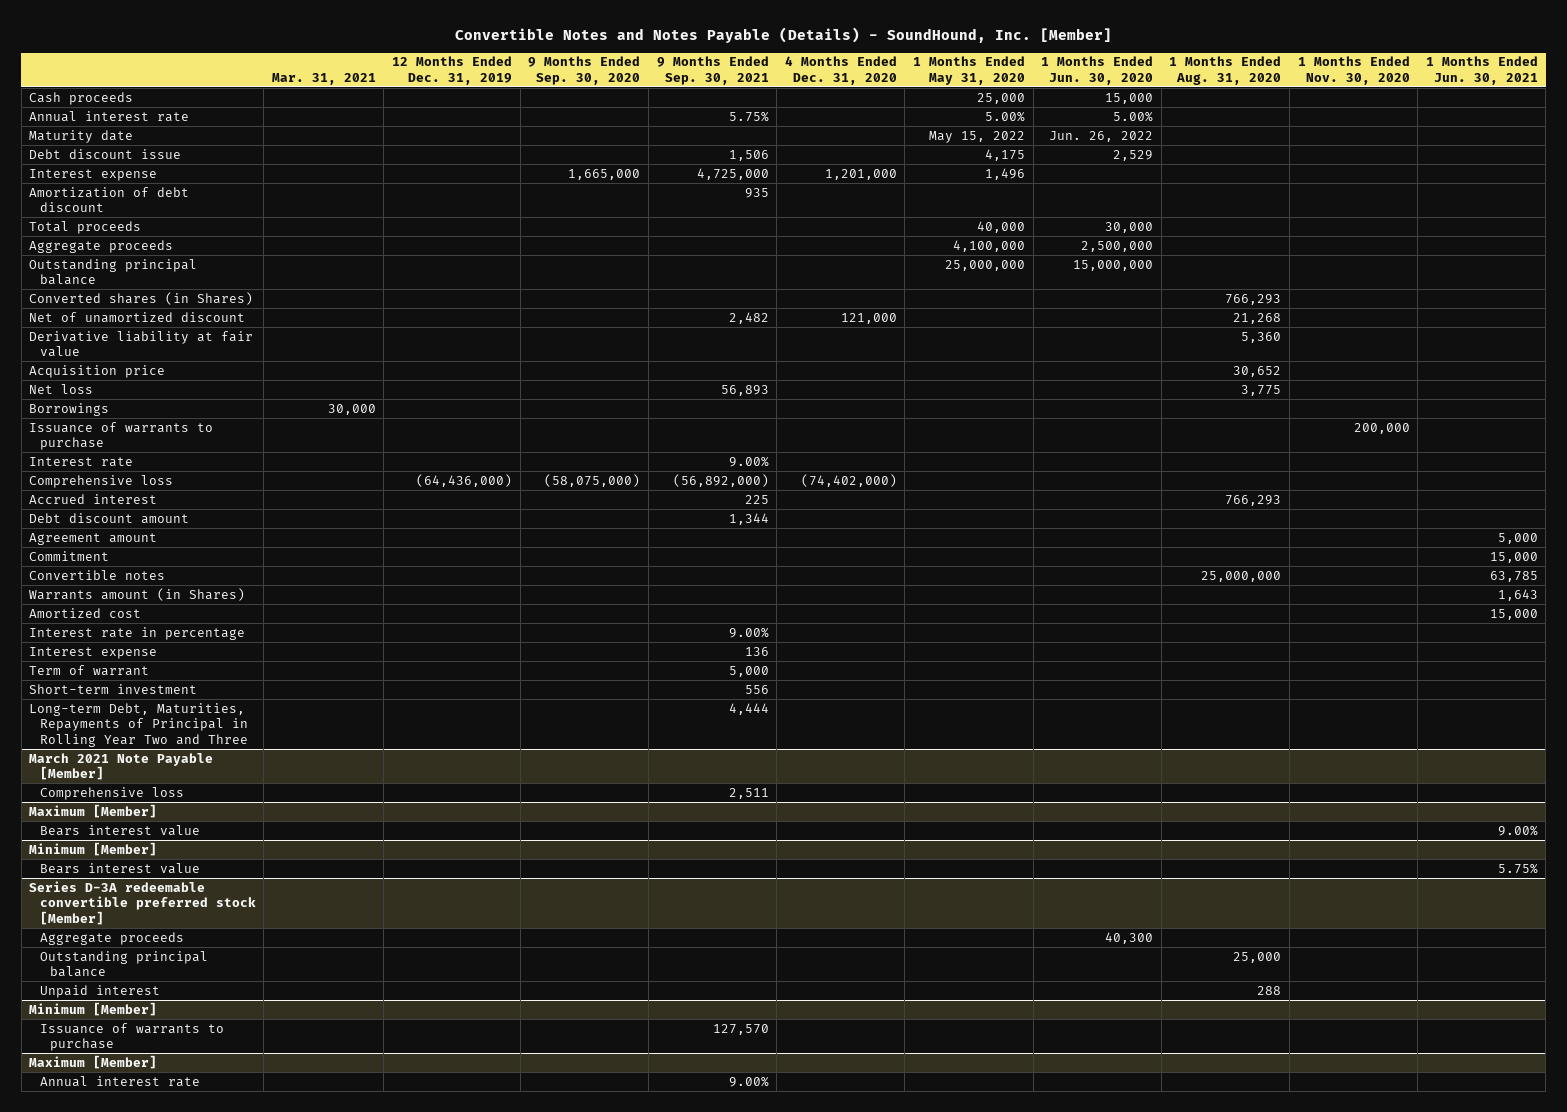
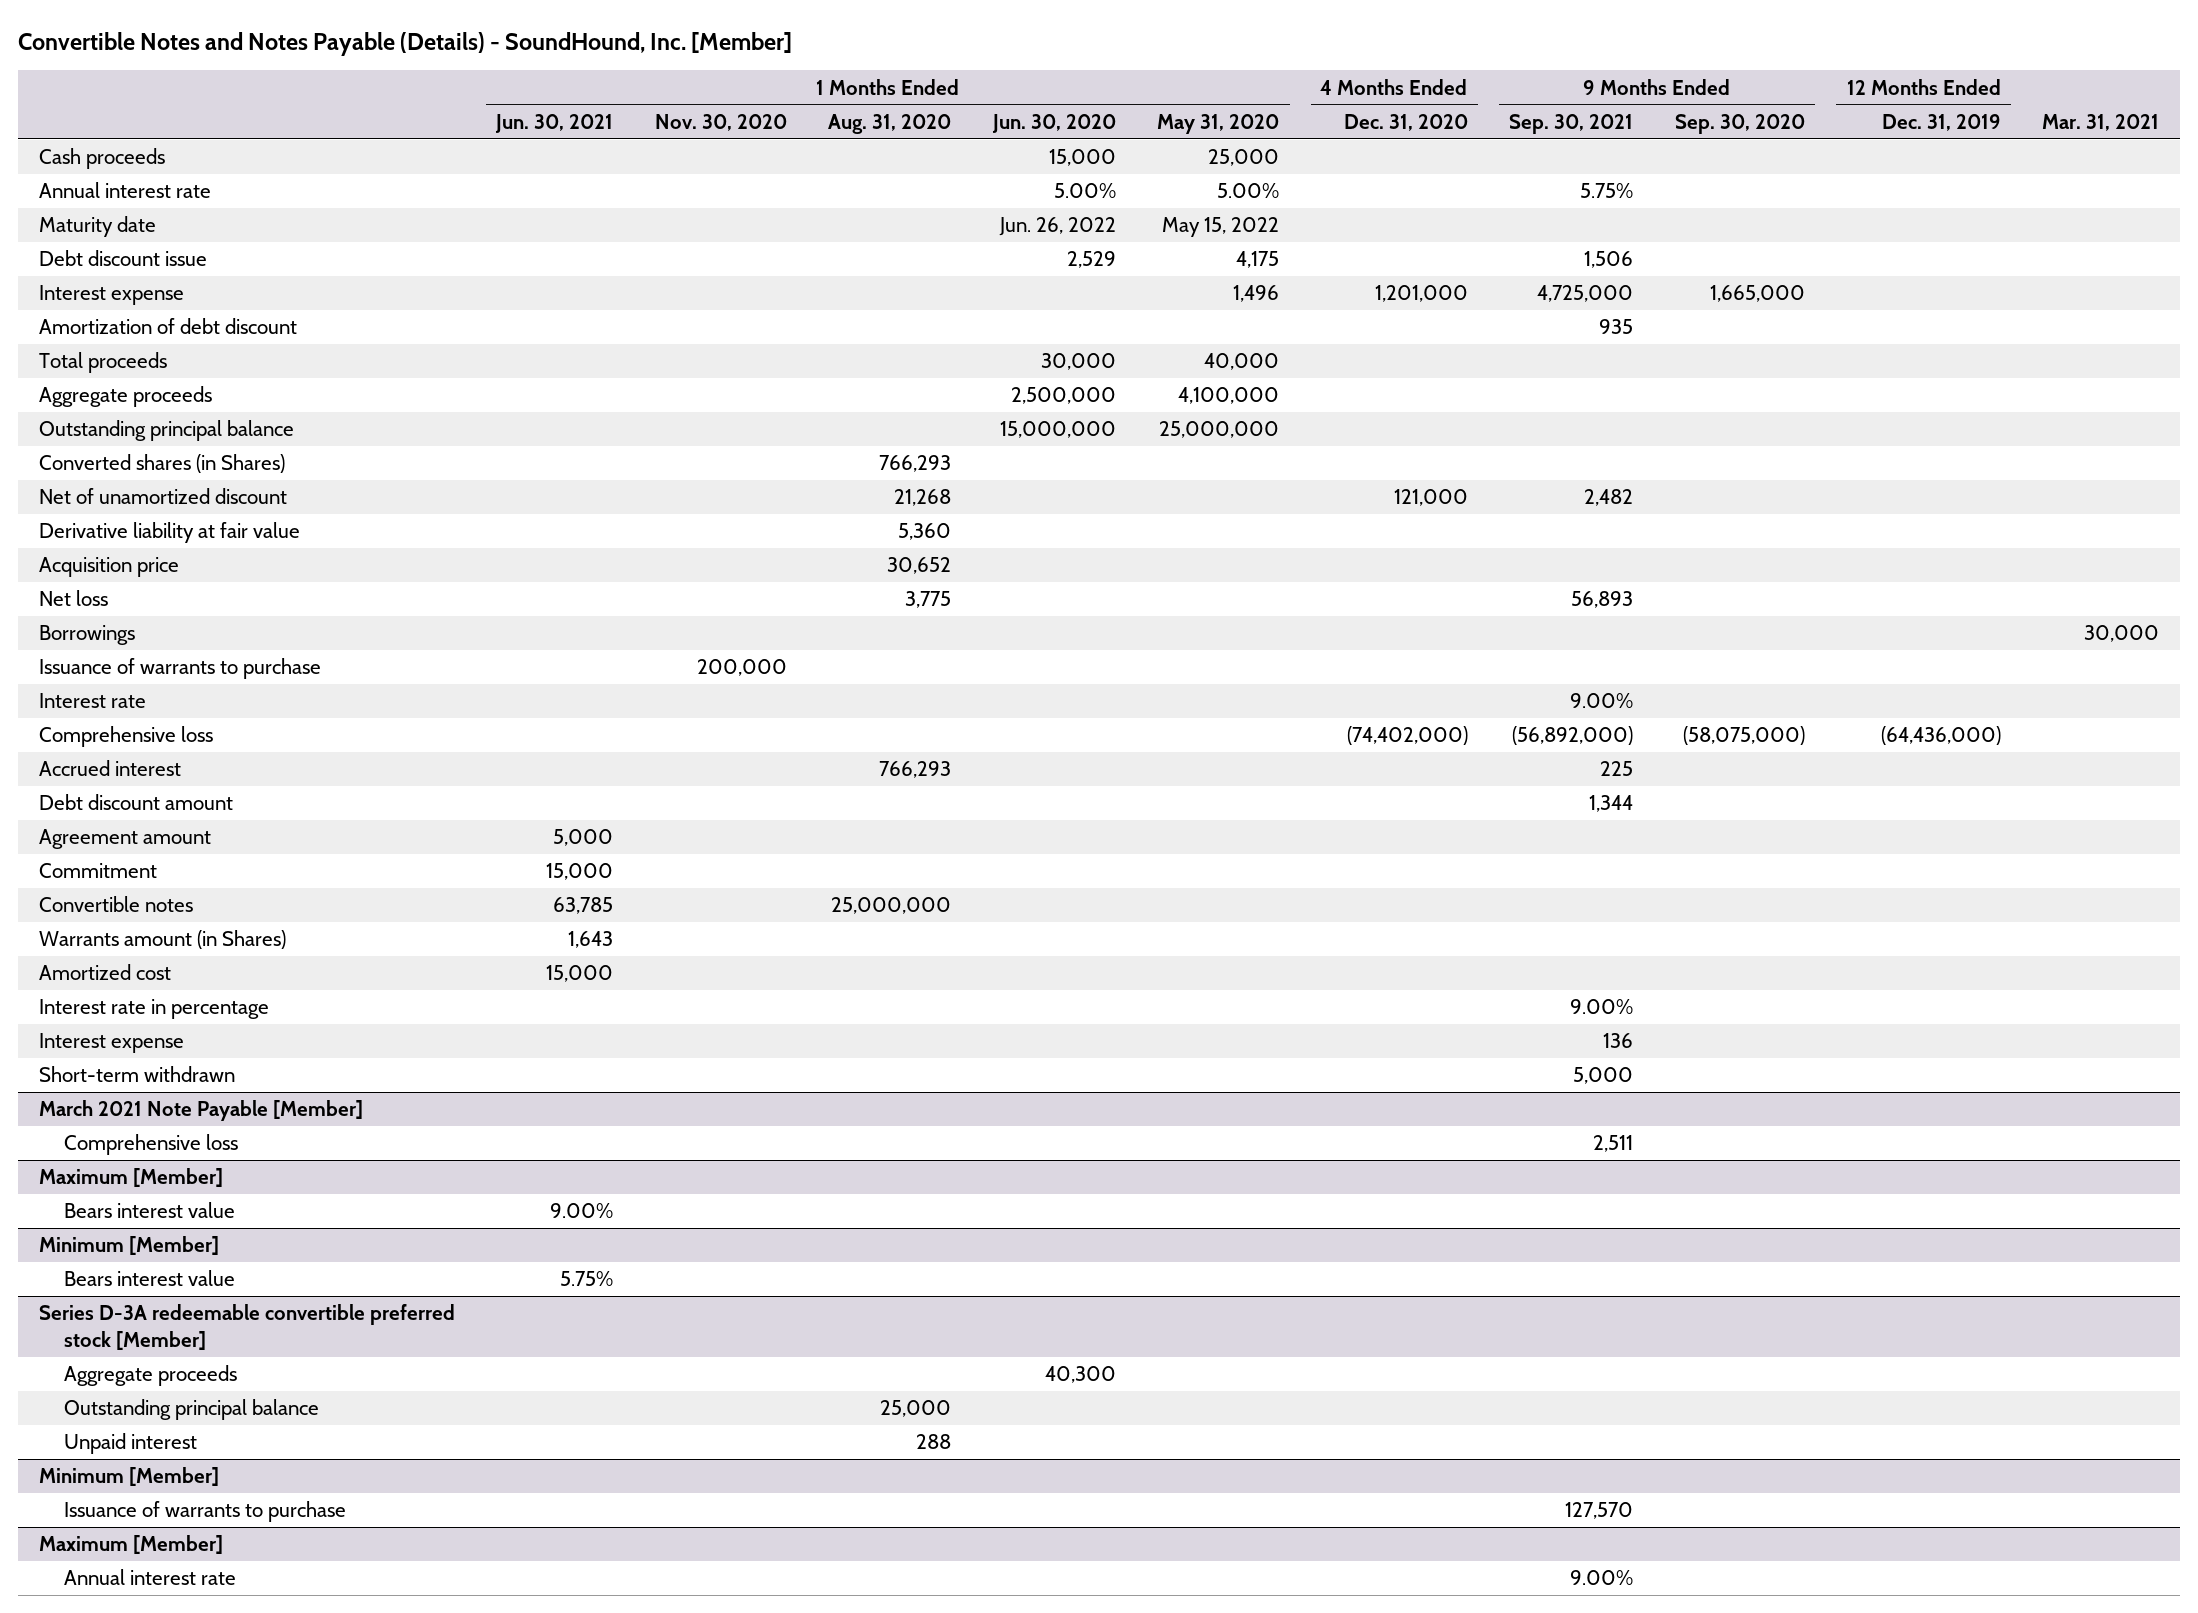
- | Mar. 31, 2021 | 12 Months Ended Dec. 31, 2019 | 9 Months Ended Sep. 30, 2020 | 9 Months Ended Sep. 30, 2021 | 4 Months Ended Dec. 31, 2020 | 1 Months Ended May 31, 2020 | 1 Months Ended Jun. 30, 2020 | 1 Months Ended Aug. 31, 2020 | 1 Months Ended Nov. 30, 2020 | 1 Months Ended Jun. 30, 2021
+ | 1 Months Ended Jun. 30, 2021 | 1 Months Ended Nov. 30, 2020 | 1 Months Ended Aug. 31, 2020 | 1 Months Ended Jun. 30, 2020 | 1 Months Ended May 31, 2020 | 4 Months Ended Dec. 31, 2020 | 9 Months Ended Sep. 30, 2021 | 9 Months Ended Sep. 30, 2020 | 12 Months Ended Dec. 31, 2019 | Mar. 31, 2021
- Term of warrant | | | | 5,000 | | | | | |
- Short-term investment | | | | 556 | | | | | |
- Long-term Debt, Maturities, Repayments of Principal in Rolling Year Two and Three | | | | 4,444 | | | | | |
+ Short-term withdrawn | | | | | | | 5,000 | | |

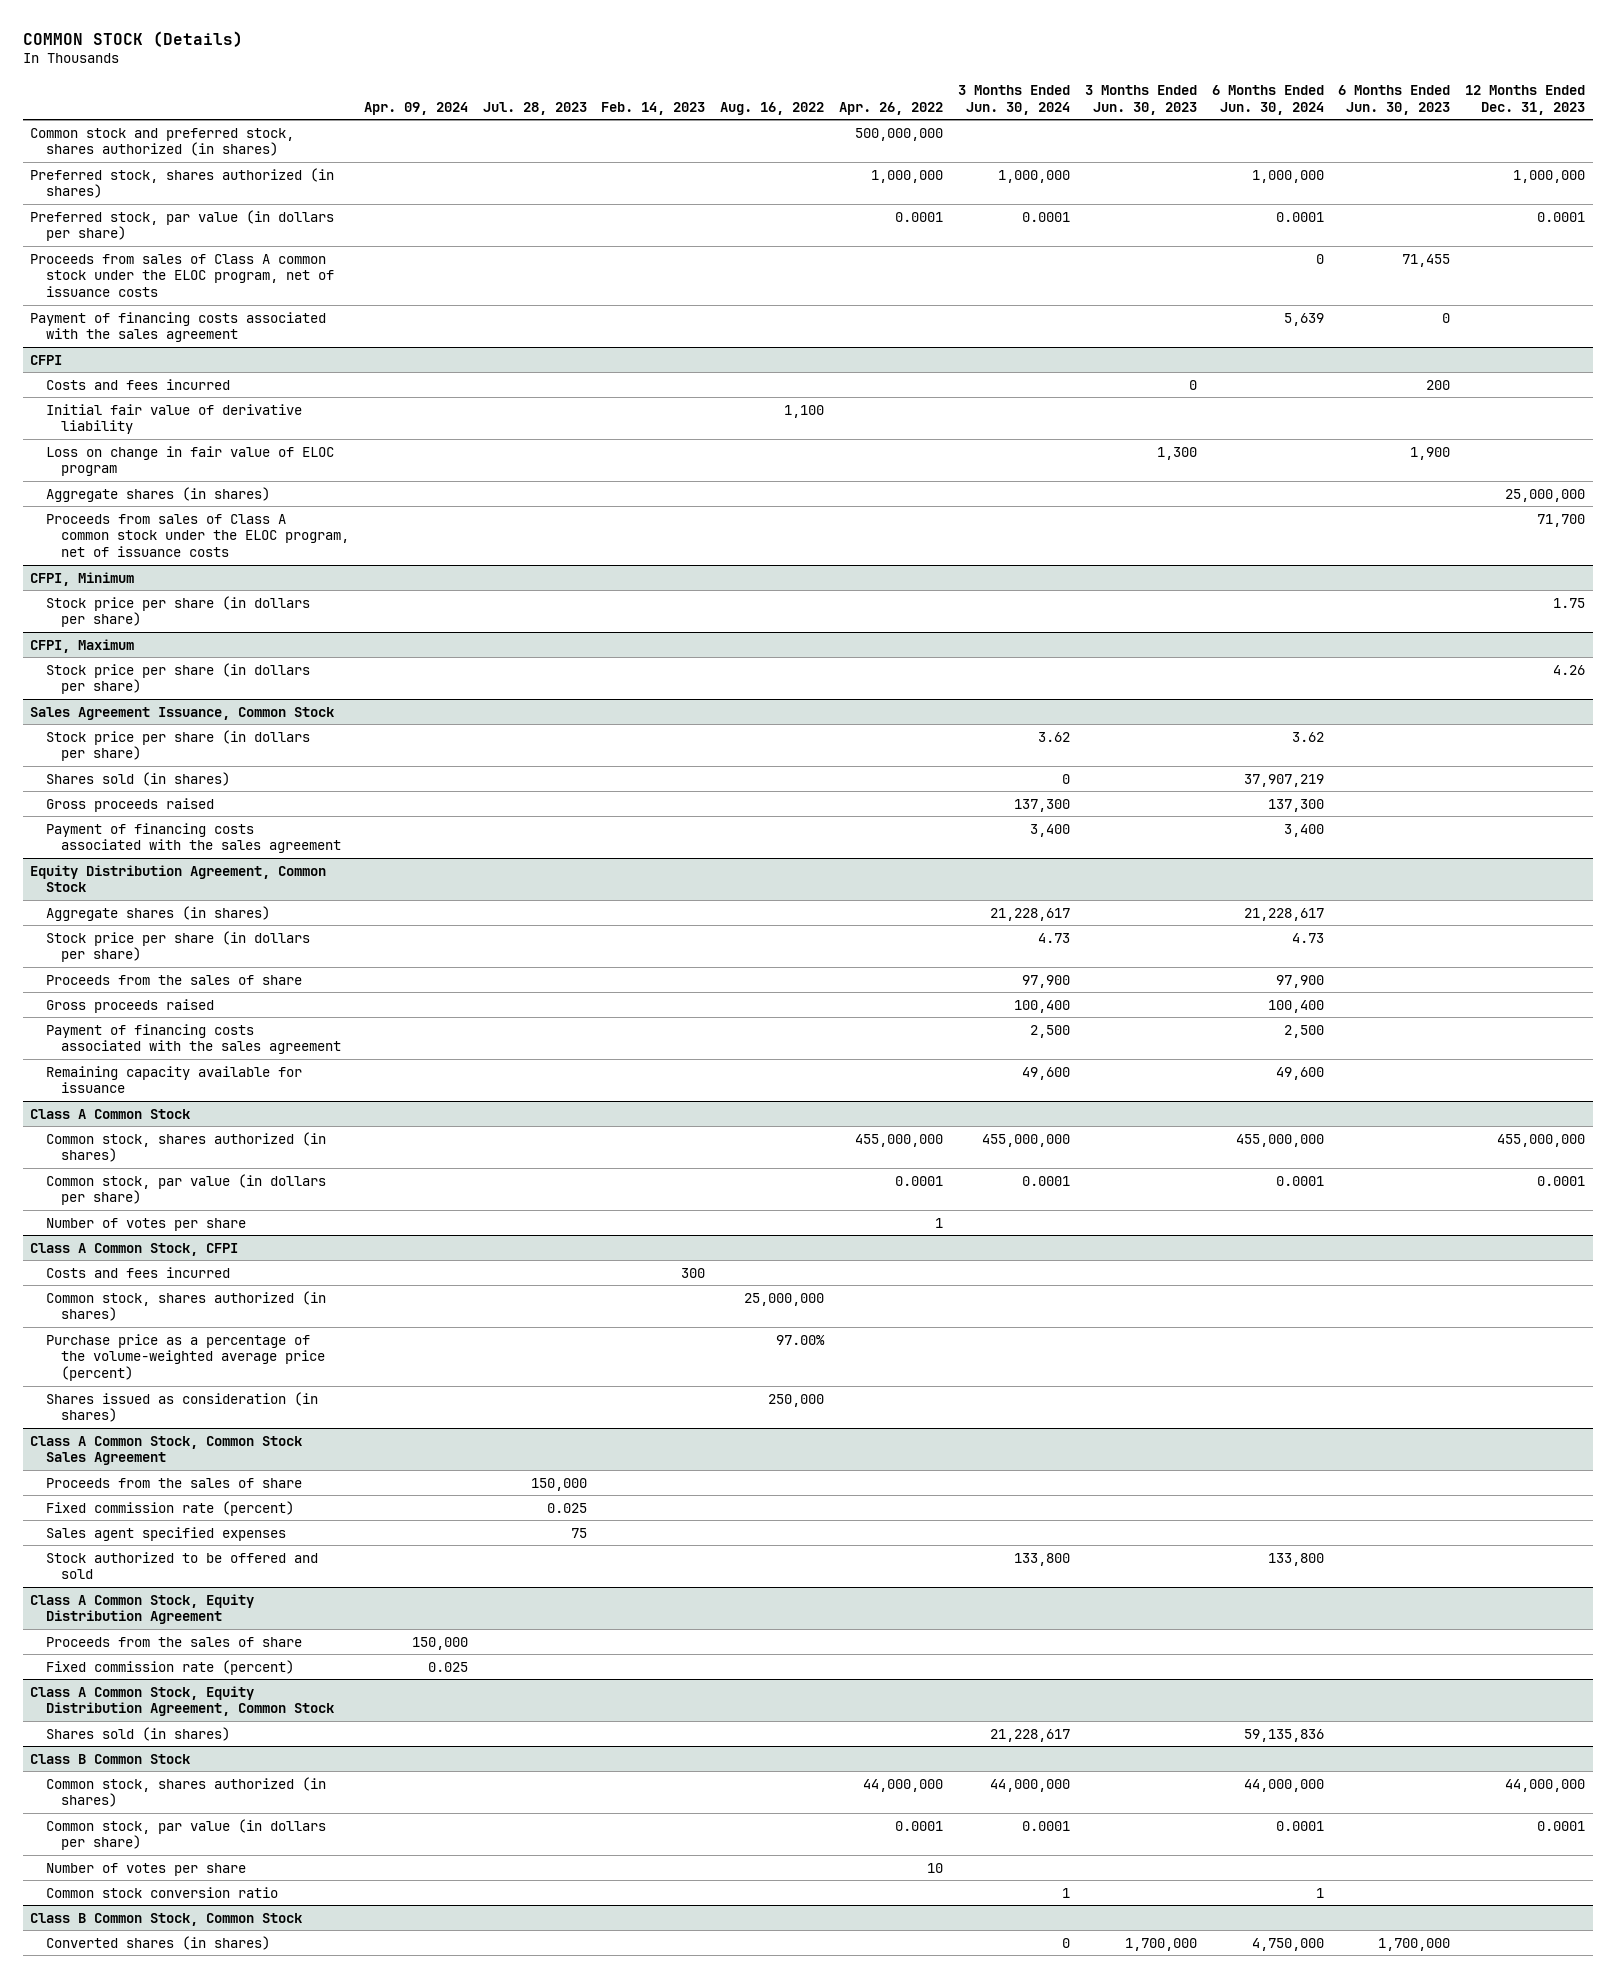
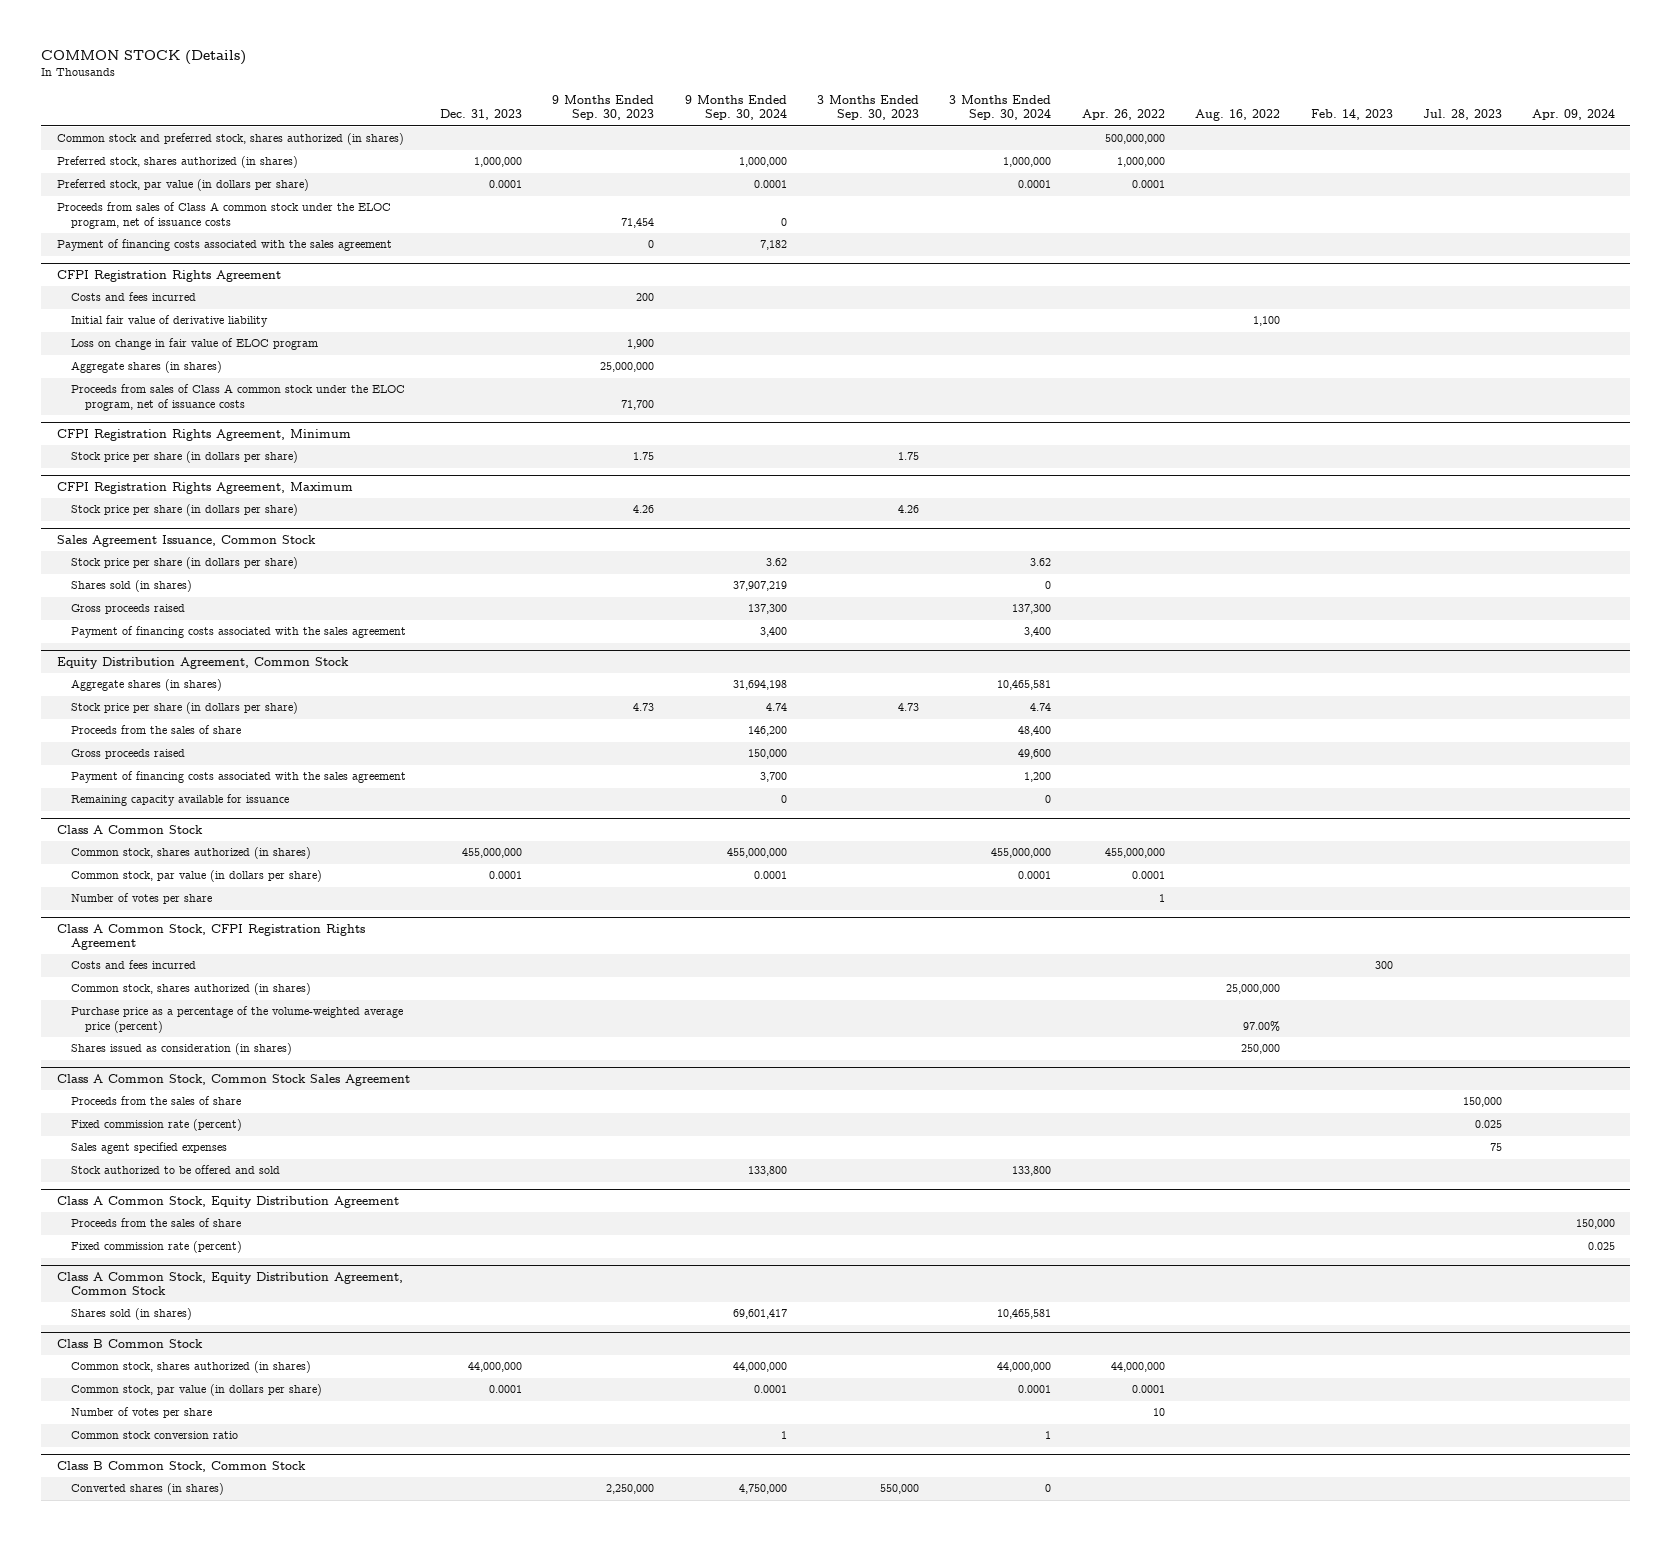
- | Apr. 09, 2024 | Jul. 28, 2023 | Feb. 14, 2023 | Aug. 16, 2022 | Apr. 26, 2022 | 3 Months Ended Jun. 30, 2024 | 3 Months Ended Jun. 30, 2023 | 6 Months Ended Jun. 30, 2024 | 6 Months Ended Jun. 30, 2023 | 12 Months Ended Dec. 31, 2023
+ | Dec. 31, 2023 | 9 Months Ended Sep. 30, 2023 | 9 Months Ended Sep. 30, 2024 | 3 Months Ended Sep. 30, 2023 | 3 Months Ended Sep. 30, 2024 | Apr. 26, 2022 | Aug. 16, 2022 | Feb. 14, 2023 | Jul. 28, 2023 | Apr. 09, 2024
- CFPI
+ CFPI Registration Rights Agreement
- CFPI, Minimum
+ CFPI Registration Rights Agreement, Minimum
- CFPI, Maximum
+ CFPI Registration Rights Agreement, Maximum
- Class A Common Stock, CFPI
+ Class A Common Stock, CFPI Registration Rights Agreement

